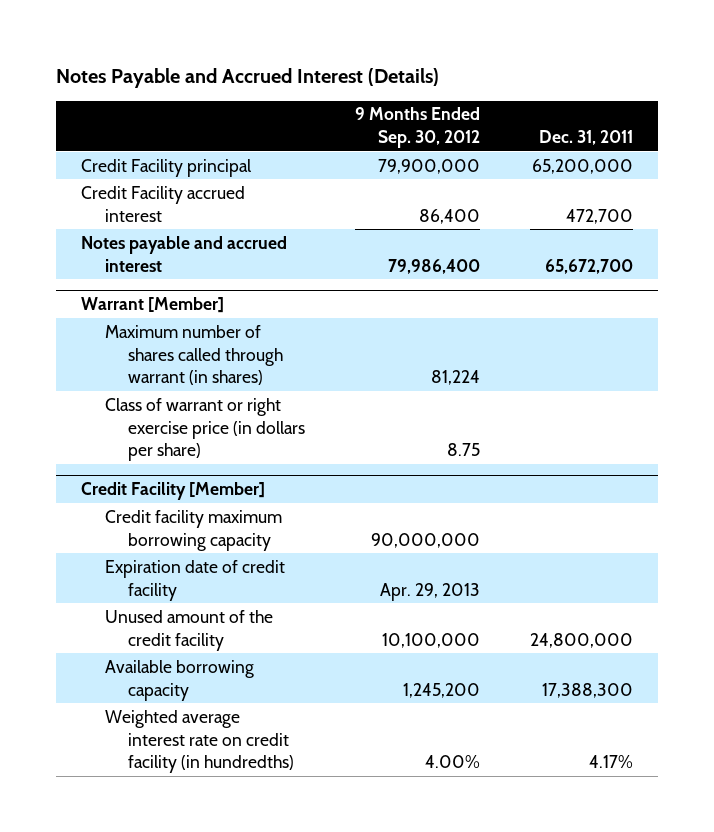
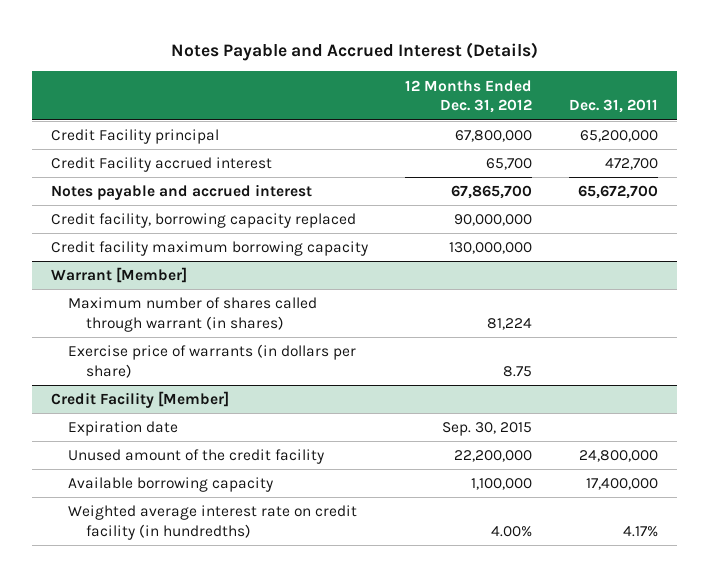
- | 9 Months Ended Sep. 30, 2012 | Dec. 31, 2011
+ | 12 Months Ended Dec. 31, 2012 | Dec. 31, 2011
+ Credit facility, borrowing capacity replaced | 90,000,000 |
+ Credit facility maximum borrowing capacity | 130,000,000 |
@ Warrant [Member]
- Class of warrant or right exercise price (in dollars per share) | 8.75 |
+ Exercise price of warrants (in dollars per share) | 8.75 |
@ Credit Facility [Member]
- Credit facility maximum borrowing capacity | 90,000,000 |
- Expiration date of credit facility | Apr. 29, 2013 |
+ Expiration date | Sep. 30, 2015 |
- Available borrowing capacity | 1,245,200 | 17,388,300
+ Available borrowing capacity | 1,100,000 | 17,400,000

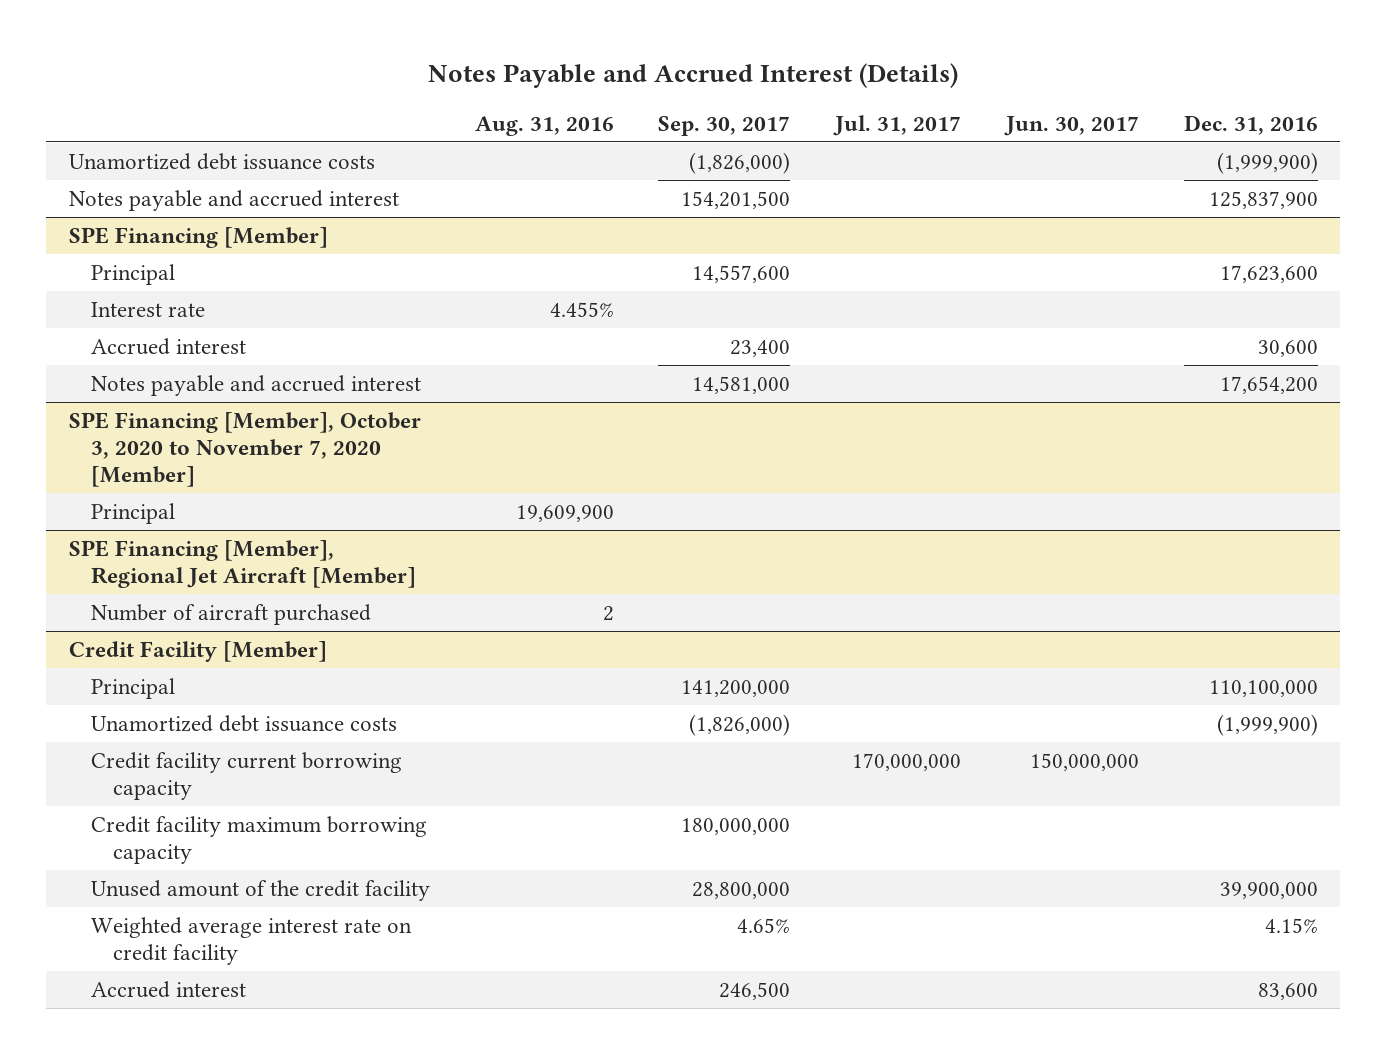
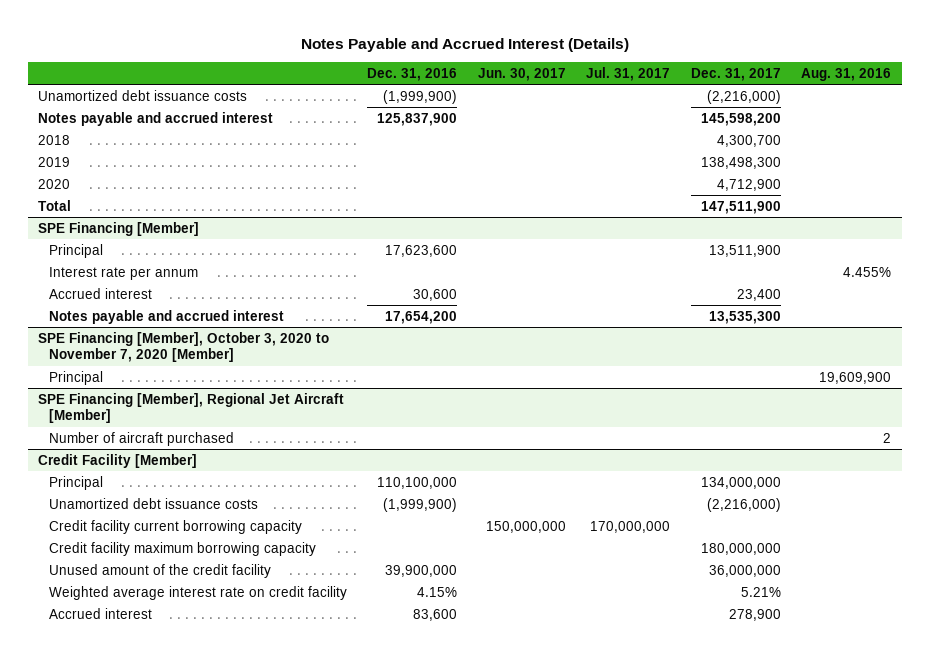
- | Aug. 31, 2016 | Sep. 30, 2017 | Jul. 31, 2017 | Jun. 30, 2017 | Dec. 31, 2016
+ | Dec. 31, 2016 | Jun. 30, 2017 | Jul. 31, 2017 | Dec. 31, 2017 | Aug. 31, 2016
+ 2018 | | | | 4,300,700 |
+ 2019 | | | | 138,498,300 |
+ 2020 | | | | 4,712,900 |
+ Total | | | | 147,511,900 |
@ SPE Financing [Member]
- Interest rate | 4.455% | | | |
+ Interest rate per annum | | | | | 4.455%

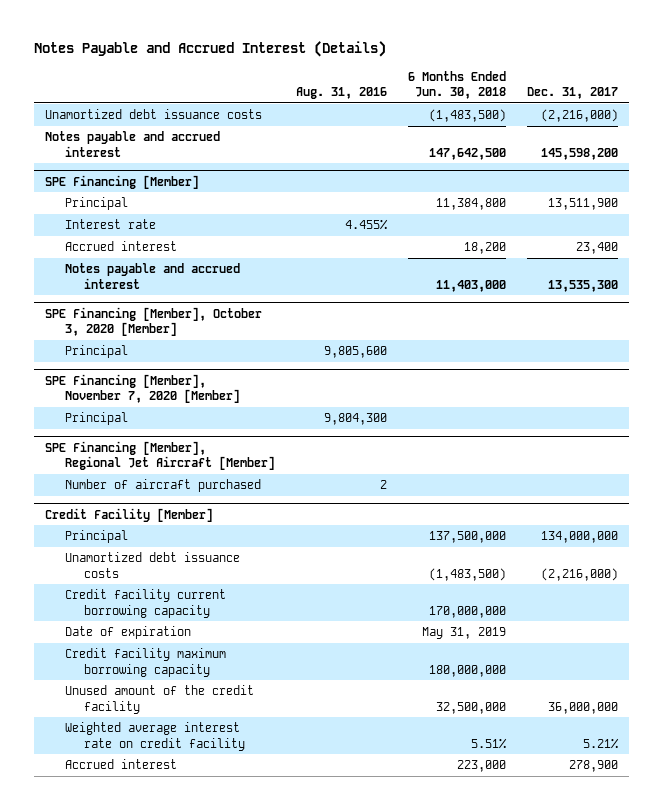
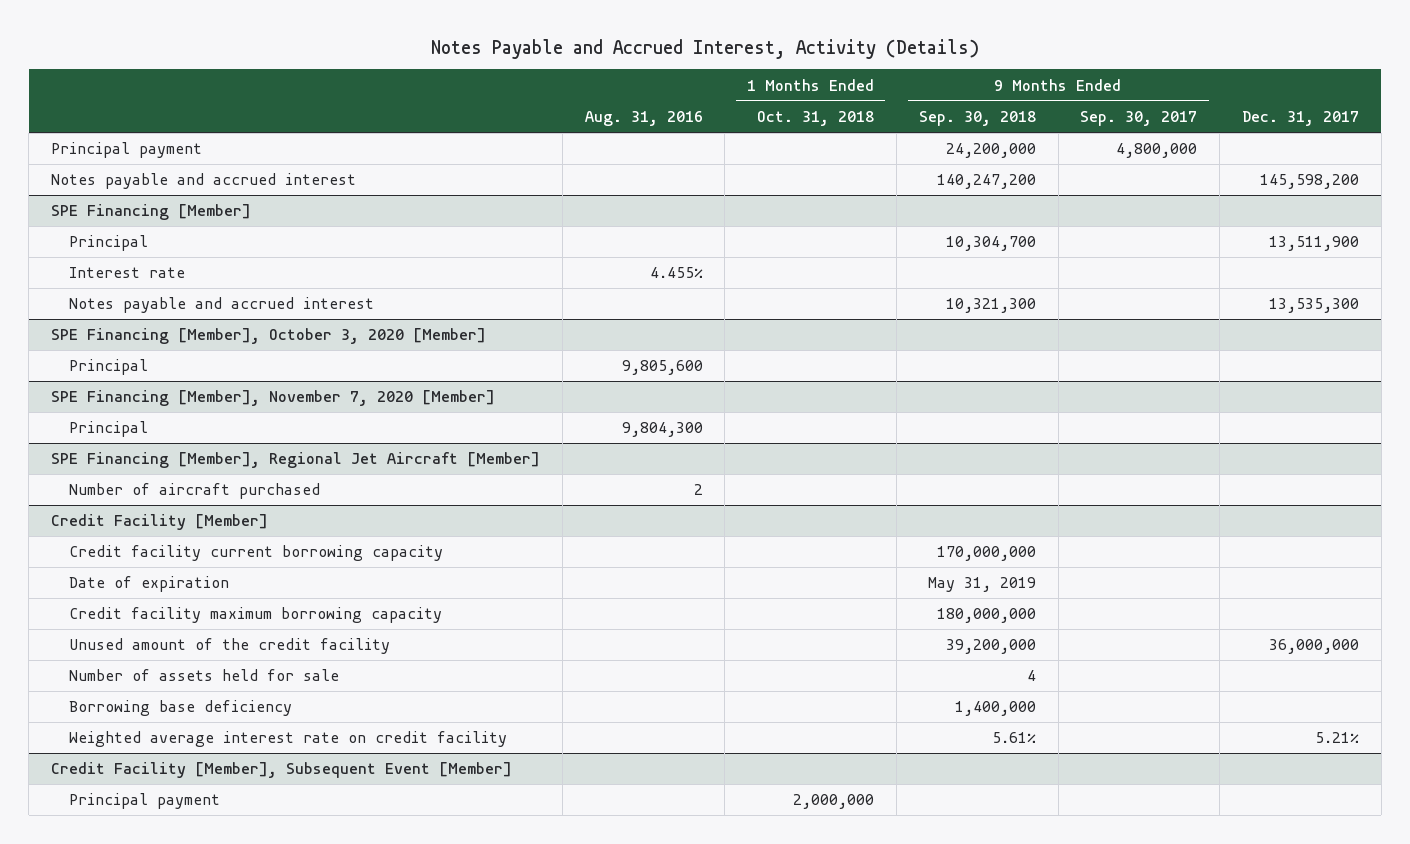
- Notes Payable and Accrued Interest (Details)
+ Notes Payable and Accrued Interest, Activity (Details)
- | Aug. 31, 2016 | 6 Months Ended Jun. 30, 2018 | Dec. 31, 2017
+ | Aug. 31, 2016 | 1 Months Ended Oct. 31, 2018 | 9 Months Ended Sep. 30, 2018 | 9 Months Ended Sep. 30, 2017 | Dec. 31, 2017
- Unamortized debt issuance costs | | (1,483,500) | (2,216,000)
+ Principal payment | | | 24,200,000 | 4,800,000 |
@ SPE Financing [Member]
- Accrued interest | | 18,200 | 23,400
@ Credit Facility [Member]
- Principal | | 137,500,000 | 134,000,000
- Unamortized debt issuance costs | | (1,483,500) | (2,216,000)
+ Number of assets held for sale | | | 4 | |
+ Borrowing base deficiency | | | 1,400,000 | |
- Accrued interest | | 223,000 | 278,900
+ Credit Facility [Member], Subsequent Event [Member]
+ Principal payment | | 2,000,000 | | |

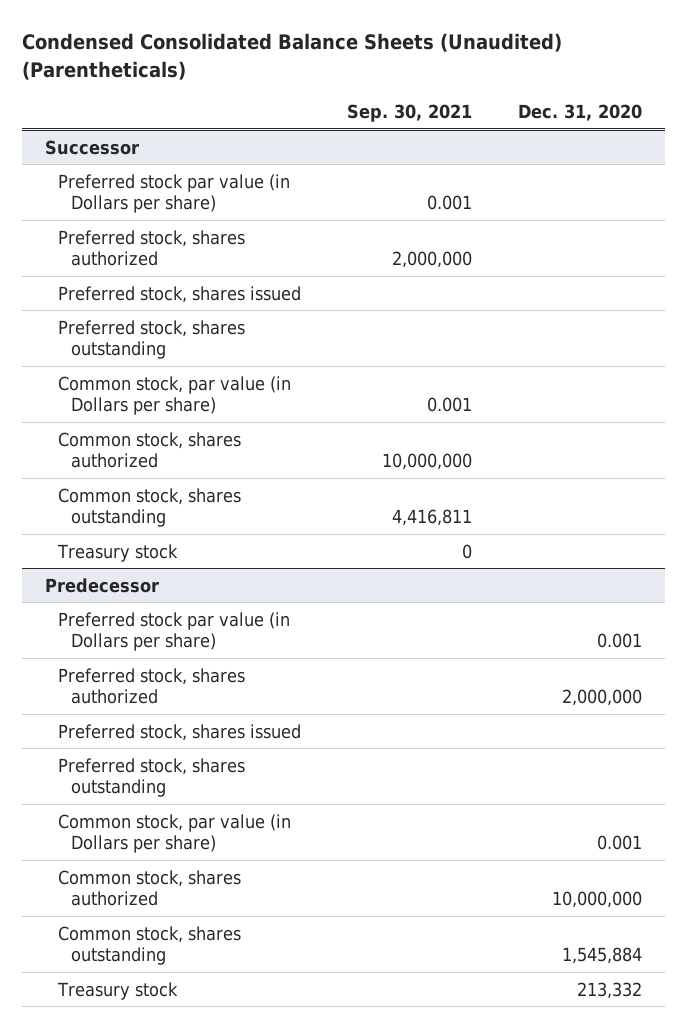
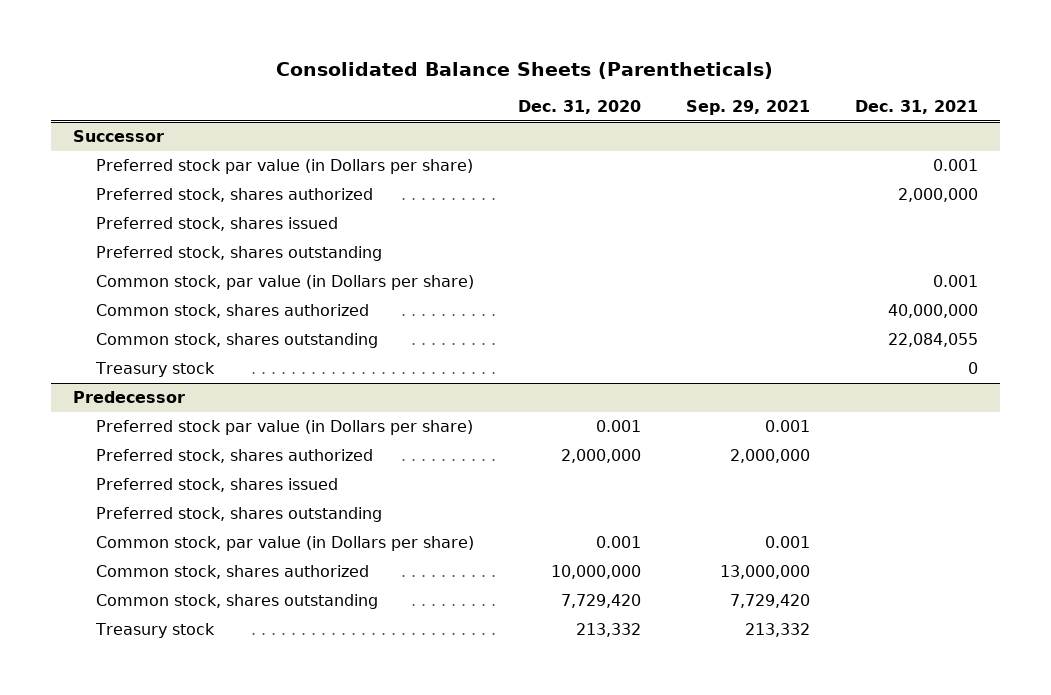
- Condensed Consolidated Balance Sheets (Unaudited) (Parentheticals)
+ Consolidated Balance Sheets (Parentheticals)
- | Sep. 30, 2021 | Dec. 31, 2020
+ | Dec. 31, 2020 | Sep. 29, 2021 | Dec. 31, 2021
@ Predecessor
- Common stock, shares outstanding | | 1,545,884
+ Common stock, shares outstanding | 7,729,420 | 7,729,420 |

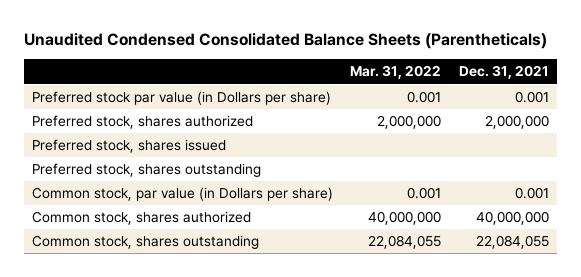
- Consolidated Balance Sheets (Parentheticals)
+ Unaudited Condensed Consolidated Balance Sheets (Parentheticals)
- | Dec. 31, 2020 | Sep. 29, 2021 | Dec. 31, 2021
+ | Mar. 31, 2022 | Dec. 31, 2021
- Successor
- Treasury stock | | | 0
- Predecessor
- Preferred stock par value (in Dollars per share) | 0.001 | 0.001 |
- Preferred stock, shares authorized | 2,000,000 | 2,000,000 |
- Preferred stock, shares issued
- Preferred stock, shares outstanding
- Common stock, par value (in Dollars per share) | 0.001 | 0.001 |
- Common stock, shares authorized | 10,000,000 | 13,000,000 |
- Common stock, shares outstanding | 7,729,420 | 7,729,420 |
- Treasury stock | 213,332 | 213,332 |

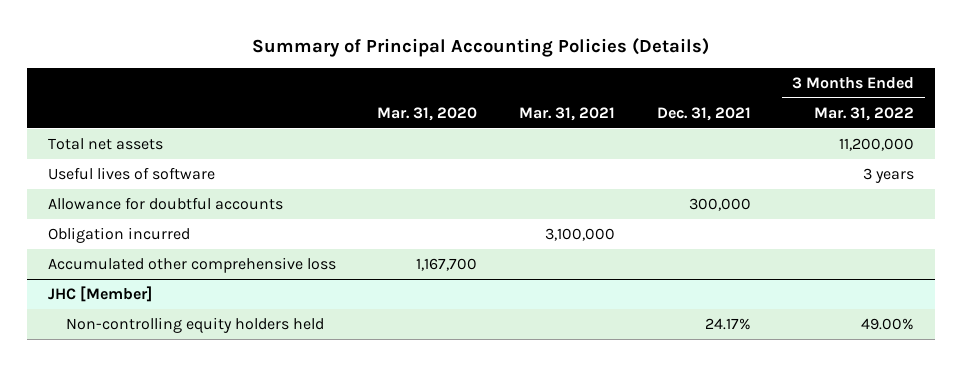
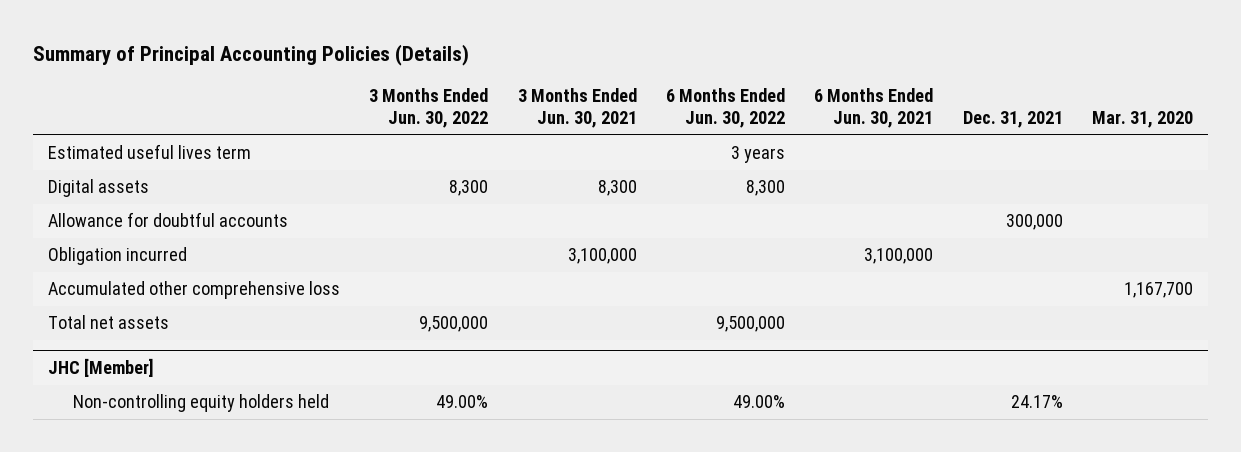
- | Mar. 31, 2020 | Mar. 31, 2021 | Dec. 31, 2021 | 3 Months Ended Mar. 31, 2022
+ | 3 Months Ended Jun. 30, 2022 | 3 Months Ended Jun. 30, 2021 | 6 Months Ended Jun. 30, 2022 | 6 Months Ended Jun. 30, 2021 | Dec. 31, 2021 | Mar. 31, 2020
- Useful lives of software | | | | 3 years
+ Estimated useful lives term | | | 3 years | | |
+ Digital assets | 8,300 | 8,300 | 8,300 | | |
moved down: Total net assets | 9,500,000 | | 9,500,000 | | |

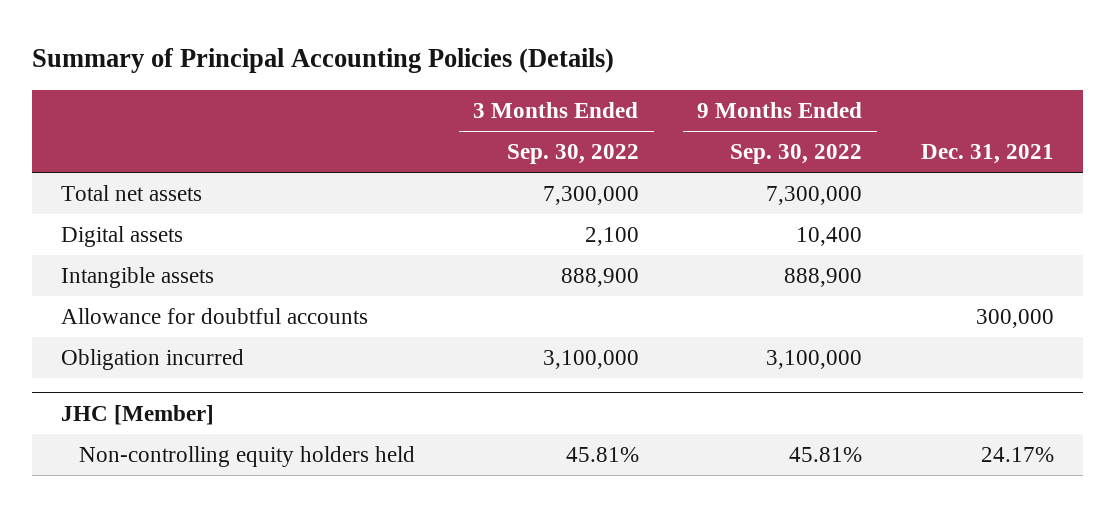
- | 3 Months Ended Jun. 30, 2022 | 3 Months Ended Jun. 30, 2021 | 6 Months Ended Jun. 30, 2022 | 6 Months Ended Jun. 30, 2021 | Dec. 31, 2021 | Mar. 31, 2020
+ | 3 Months Ended Sep. 30, 2022 | 9 Months Ended Sep. 30, 2022 | Dec. 31, 2021
- Estimated useful lives term | | | 3 years | | |
moved up: Total net assets | 7,300,000 | 7,300,000 |
+ Intangible assets | 888,900 | 888,900 |
- Accumulated other comprehensive loss | | | | | | 1,167,700

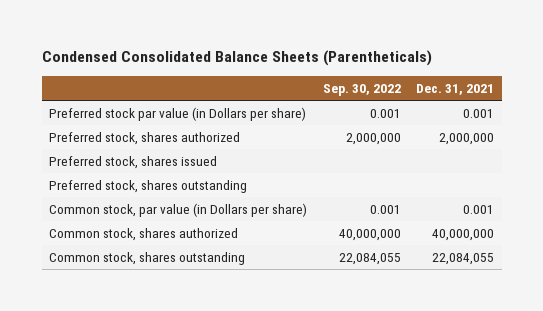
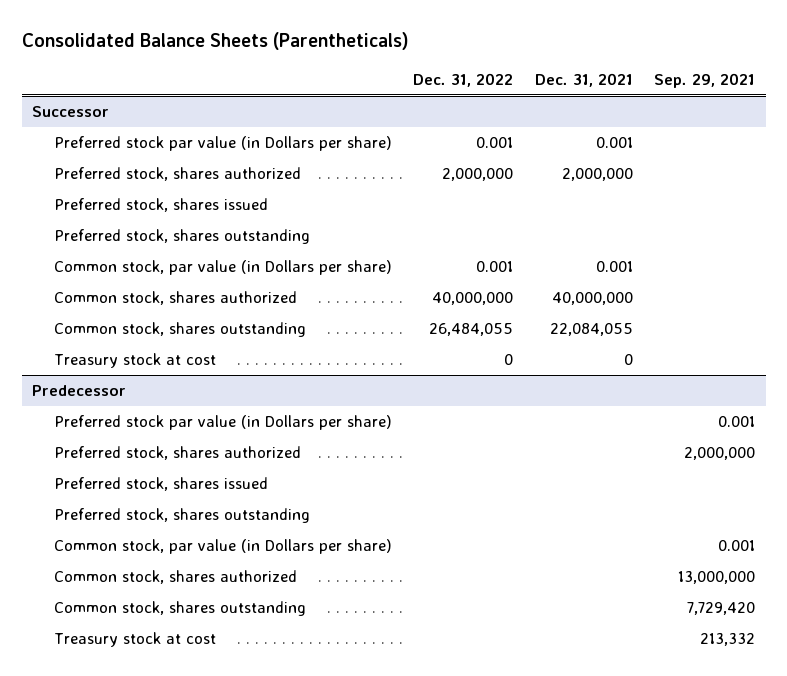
- Condensed Consolidated Balance Sheets (Parentheticals)
+ Consolidated Balance Sheets (Parentheticals)
- | Sep. 30, 2022 | Dec. 31, 2021
+ | Dec. 31, 2022 | Dec. 31, 2021 | Sep. 29, 2021
+ Successor
+ Treasury stock at cost | 0 | 0 |
+ Predecessor
+ Preferred stock par value (in Dollars per share) | | | 0.001
+ Preferred stock, shares authorized | | | 2,000,000
+ Preferred stock, shares issued
+ Preferred stock, shares outstanding
+ Common stock, par value (in Dollars per share) | | | 0.001
+ Common stock, shares authorized | | | 13,000,000
+ Common stock, shares outstanding | | | 7,729,420
+ Treasury stock at cost | | | 213,332

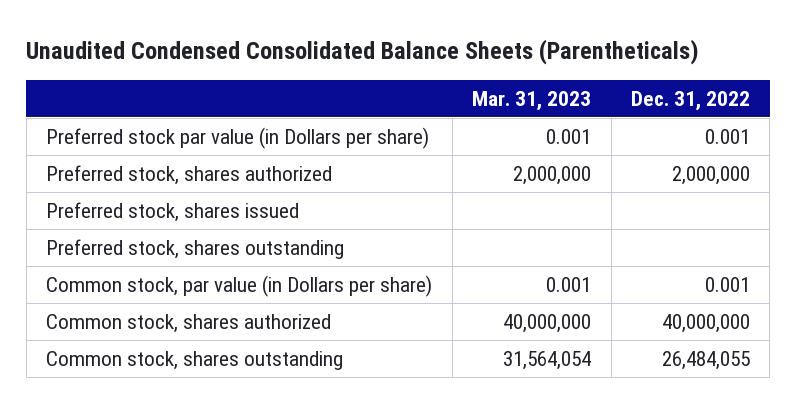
- Consolidated Balance Sheets (Parentheticals)
+ Unaudited Condensed Consolidated Balance Sheets (Parentheticals)
- | Dec. 31, 2022 | Dec. 31, 2021 | Sep. 29, 2021
+ | Mar. 31, 2023 | Dec. 31, 2022
- Successor
- Treasury stock at cost | 0 | 0 |
- Predecessor
- Preferred stock par value (in Dollars per share) | | | 0.001
- Preferred stock, shares authorized | | | 2,000,000
- Preferred stock, shares issued
- Preferred stock, shares outstanding
- Common stock, par value (in Dollars per share) | | | 0.001
- Common stock, shares authorized | | | 13,000,000
- Common stock, shares outstanding | | | 7,729,420
- Treasury stock at cost | | | 213,332

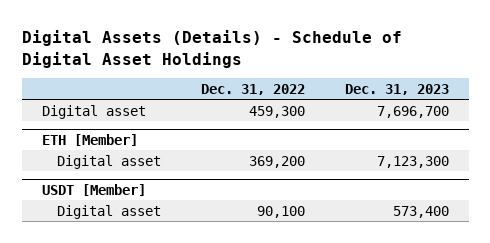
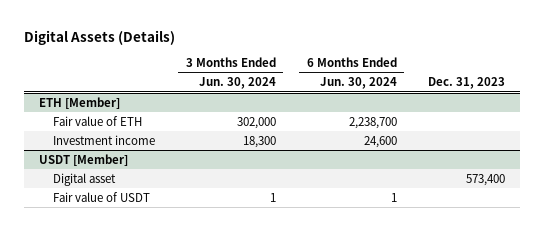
- Digital Assets (Details) - Schedule of Digital Asset Holdings
+ Digital Assets (Details)
- | Dec. 31, 2022 | Dec. 31, 2023
+ | 3 Months Ended Jun. 30, 2024 | 6 Months Ended Jun. 30, 2024 | Dec. 31, 2023
- Digital asset | 459,300 | 7,696,700
@ ETH [Member]
- Digital asset | 369,200 | 7,123,300
+ Fair value of ETH | 302,000 | 2,238,700 |
+ Investment income | 18,300 | 24,600 |
@ USDT [Member]
+ Fair value of USDT | 1 | 1 |

